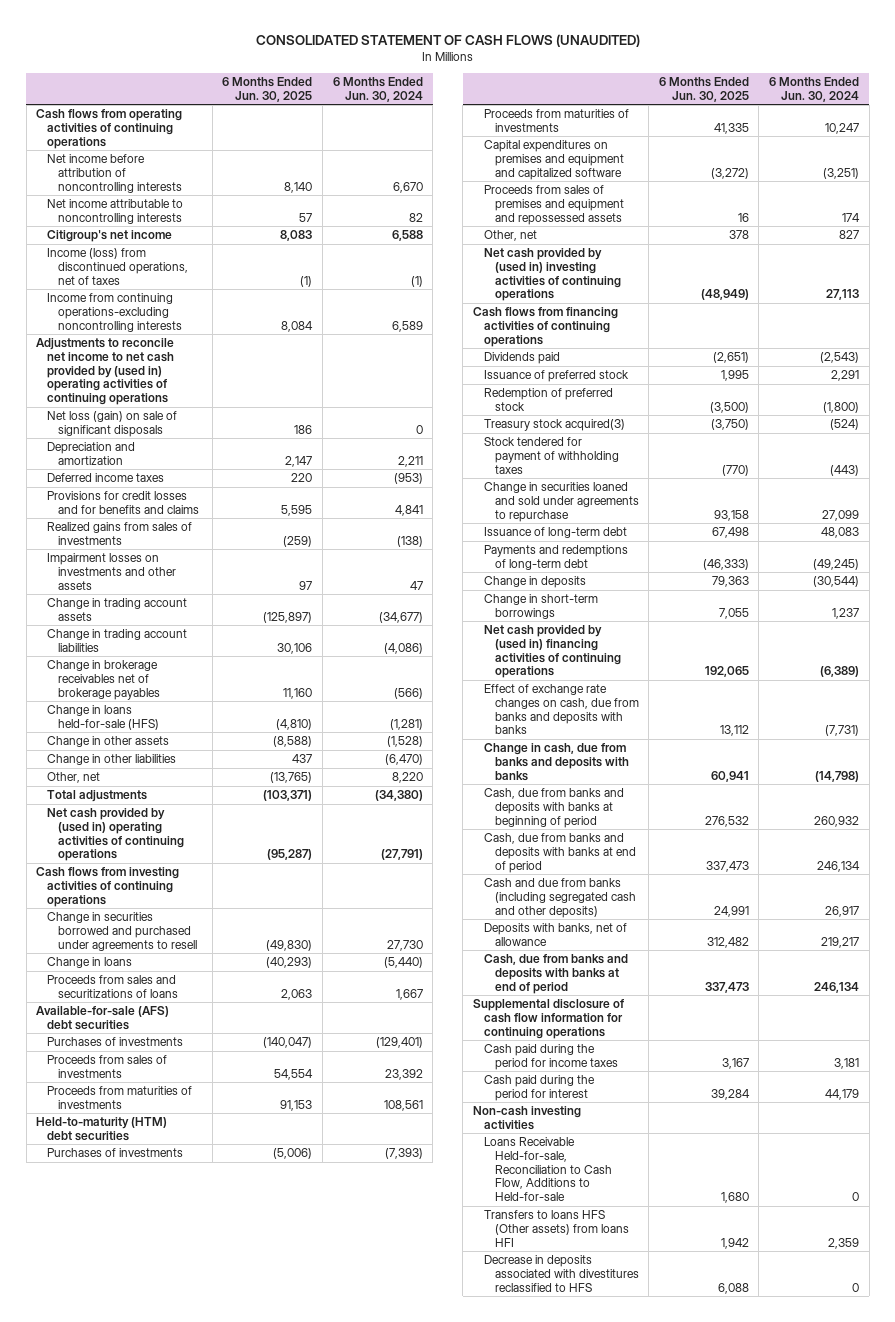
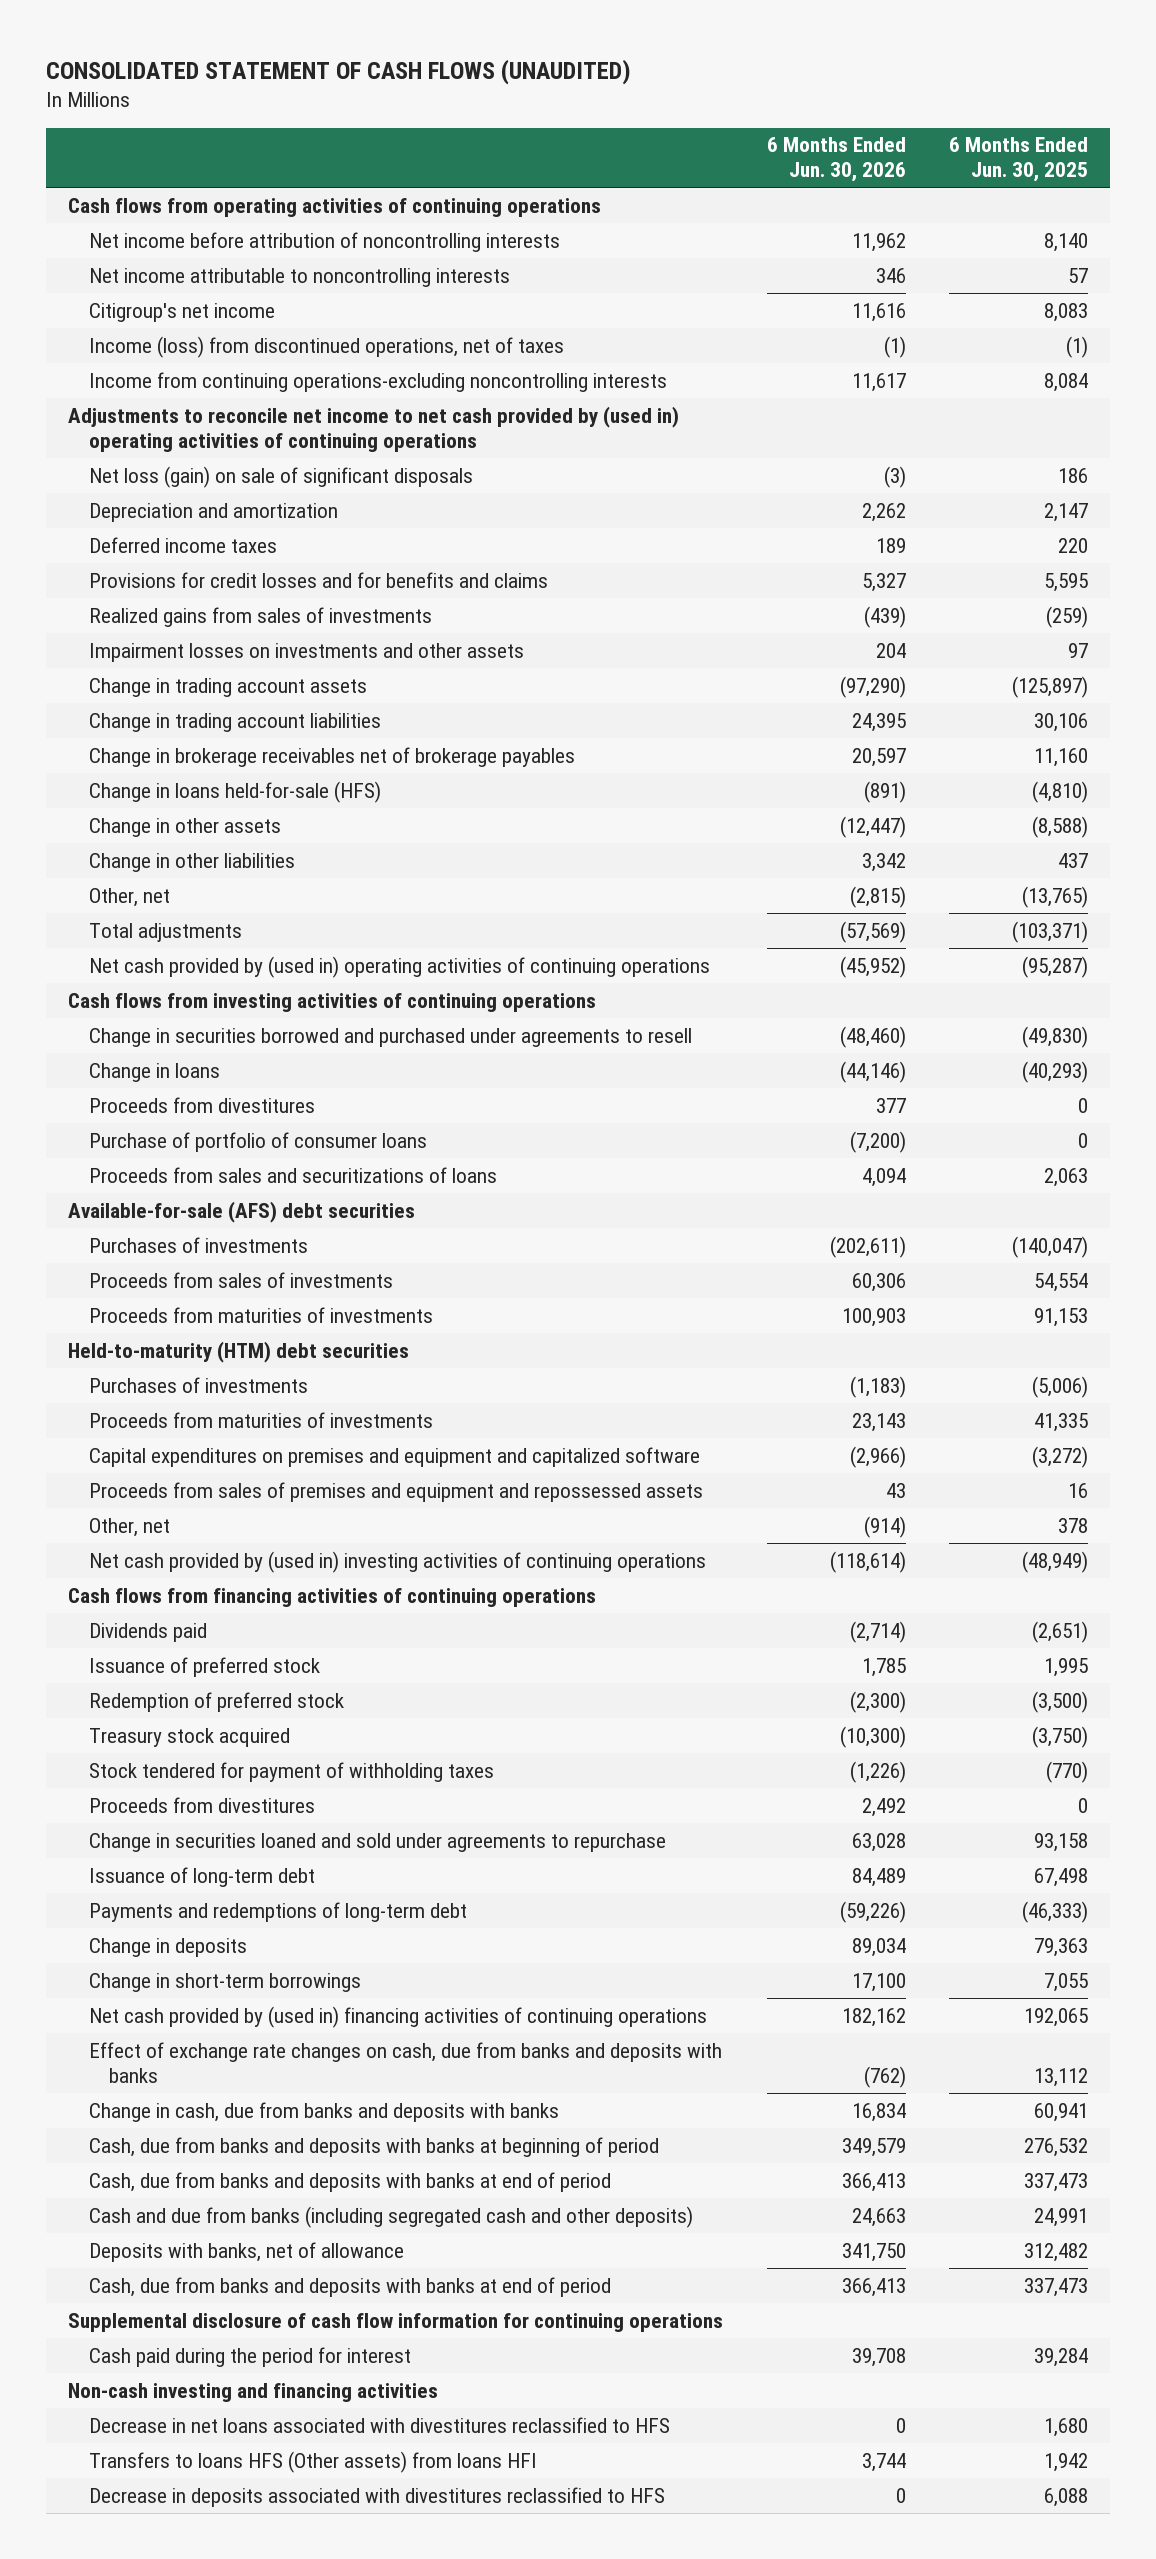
- | 6 Months Ended Jun. 30, 2025 | 6 Months Ended Jun. 30, 2024
+ | 6 Months Ended Jun. 30, 2026 | 6 Months Ended Jun. 30, 2025
+ Proceeds from divestitures | 377 | 0
+ Purchase of portfolio of consumer loans | (7,200) | 0
- Treasury stock acquired(3) | (3,750) | (524)
+ Treasury stock acquired | (10,300) | (3,750)
+ Proceeds from divestitures | 2,492 | 0
- Cash paid during the period for income taxes | 3,167 | 3,181
- Non-cash investing activities
- Loans Receivable Held-for-sale, Reconciliation to Cash Flow, Additions to Held-for-sale | 1,680 | 0
+ Non-cash investing and financing activities
+ Decrease in net loans associated with divestitures reclassified to HFS | 0 | 1,680

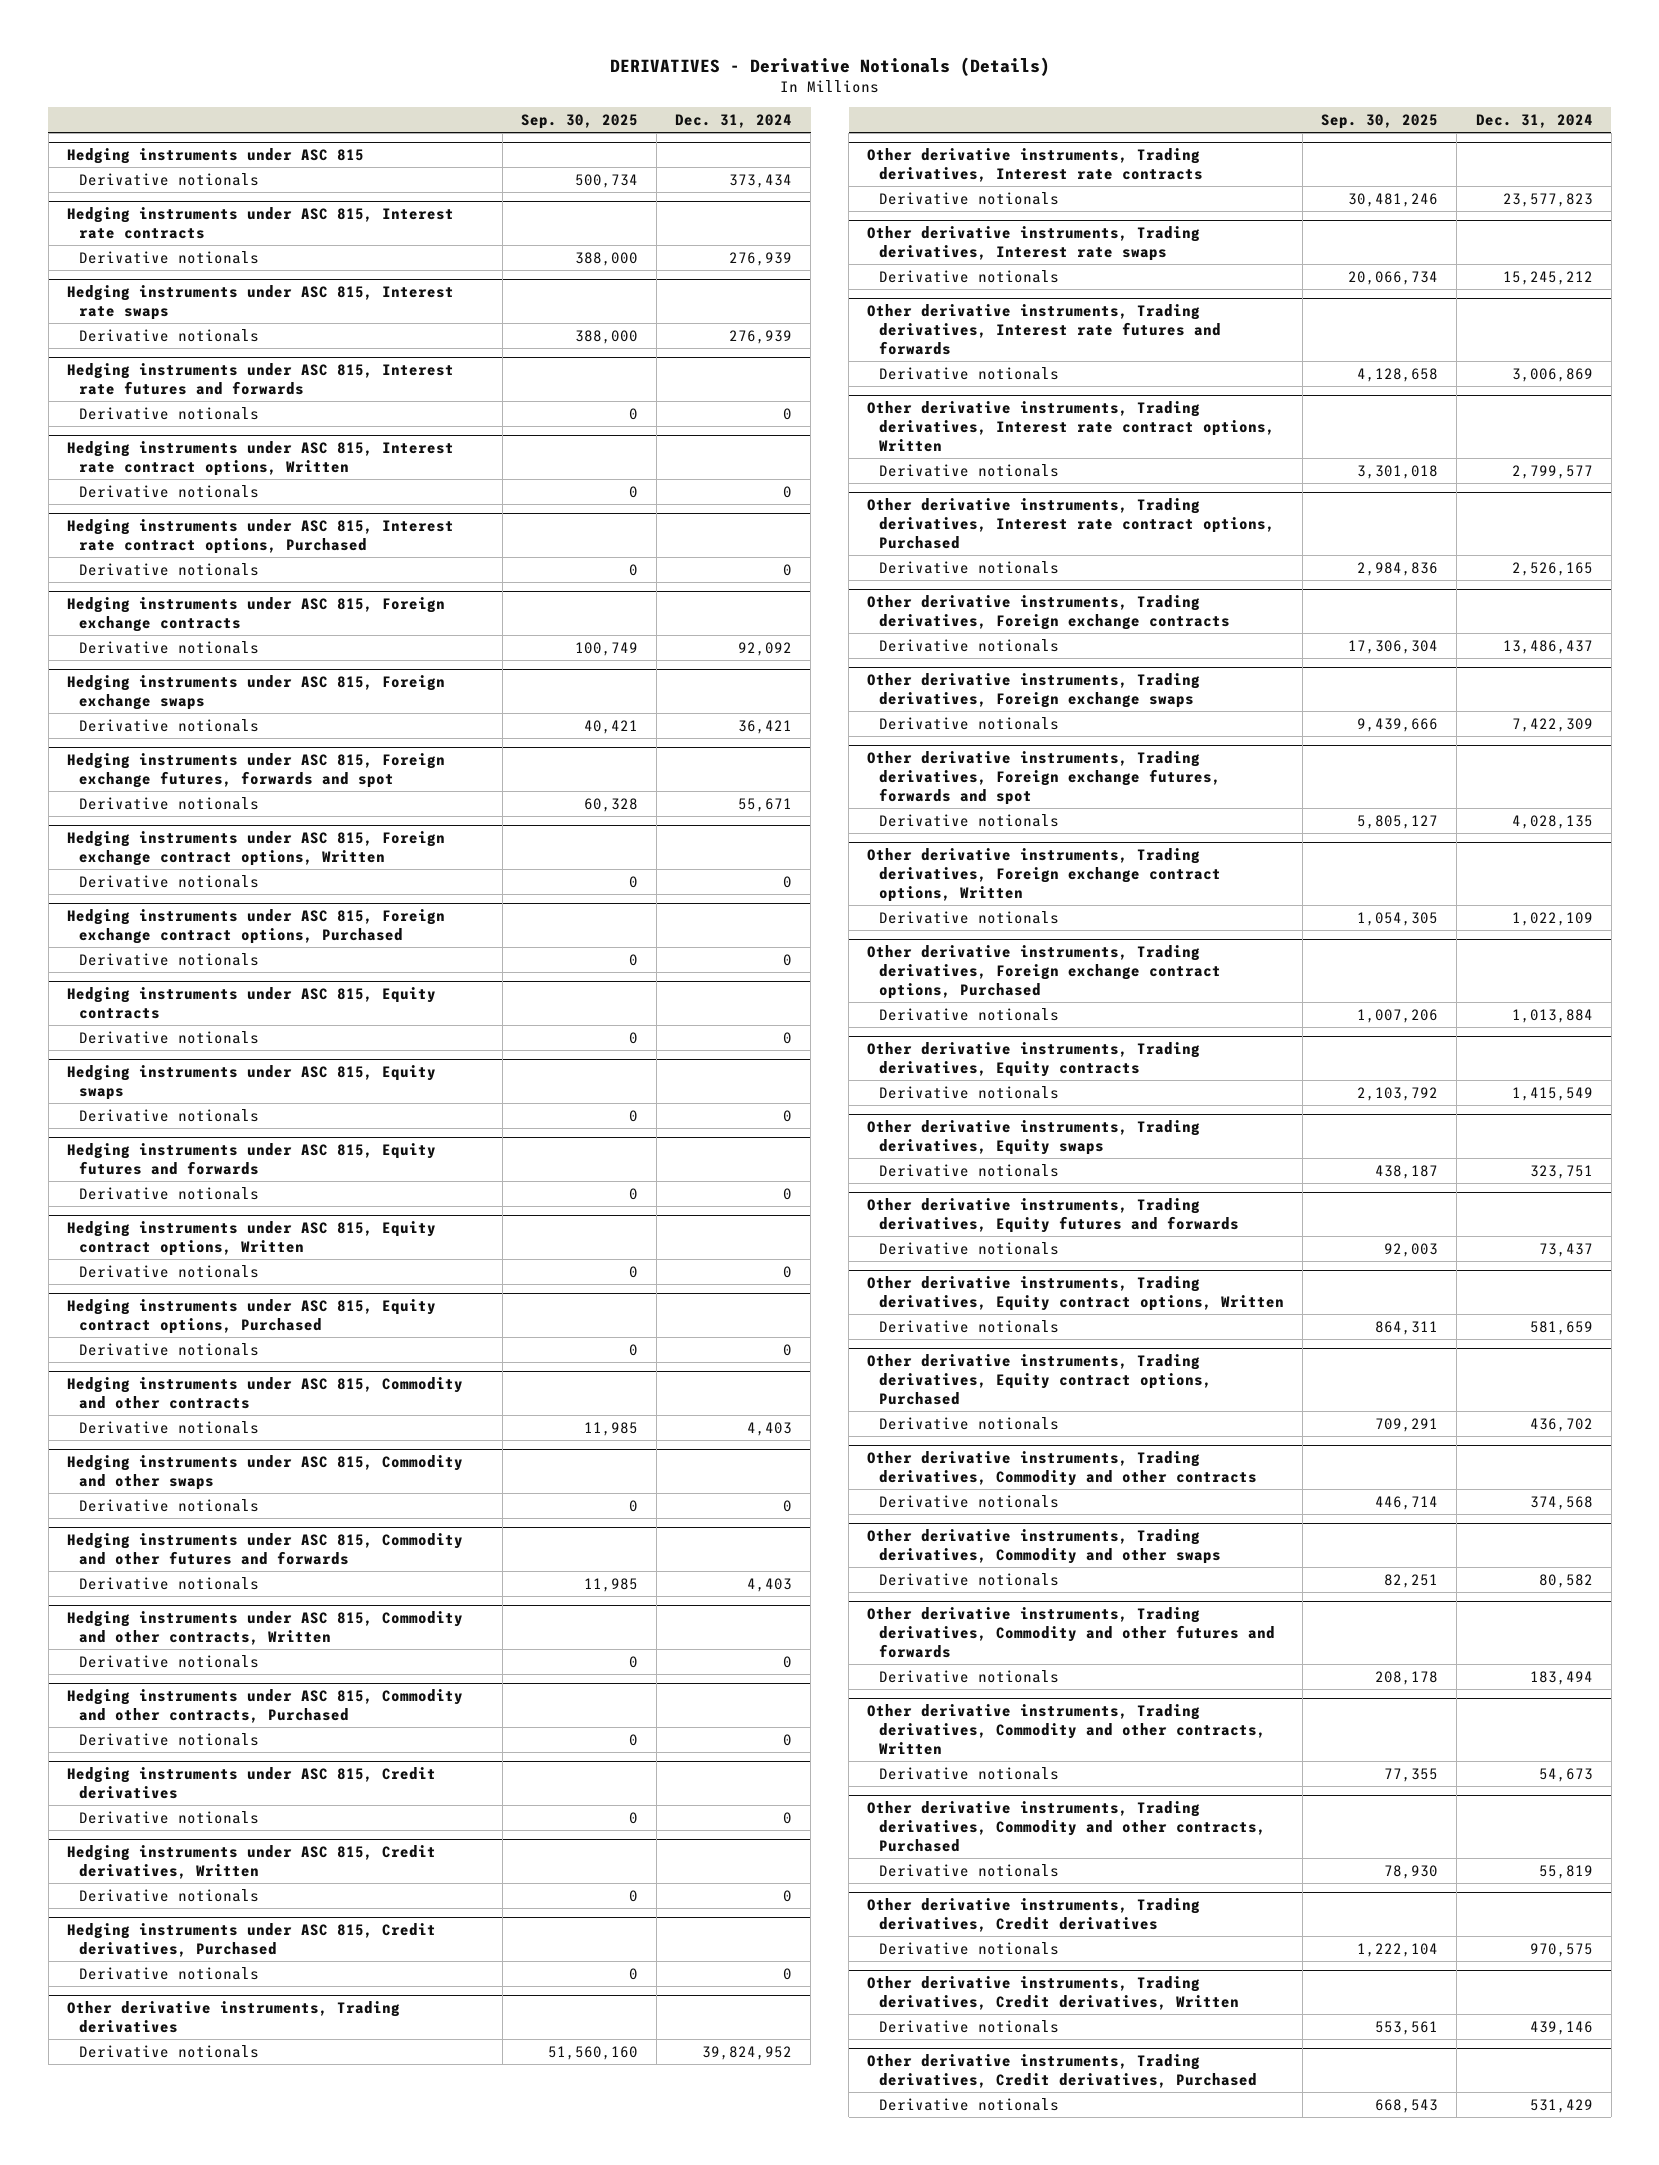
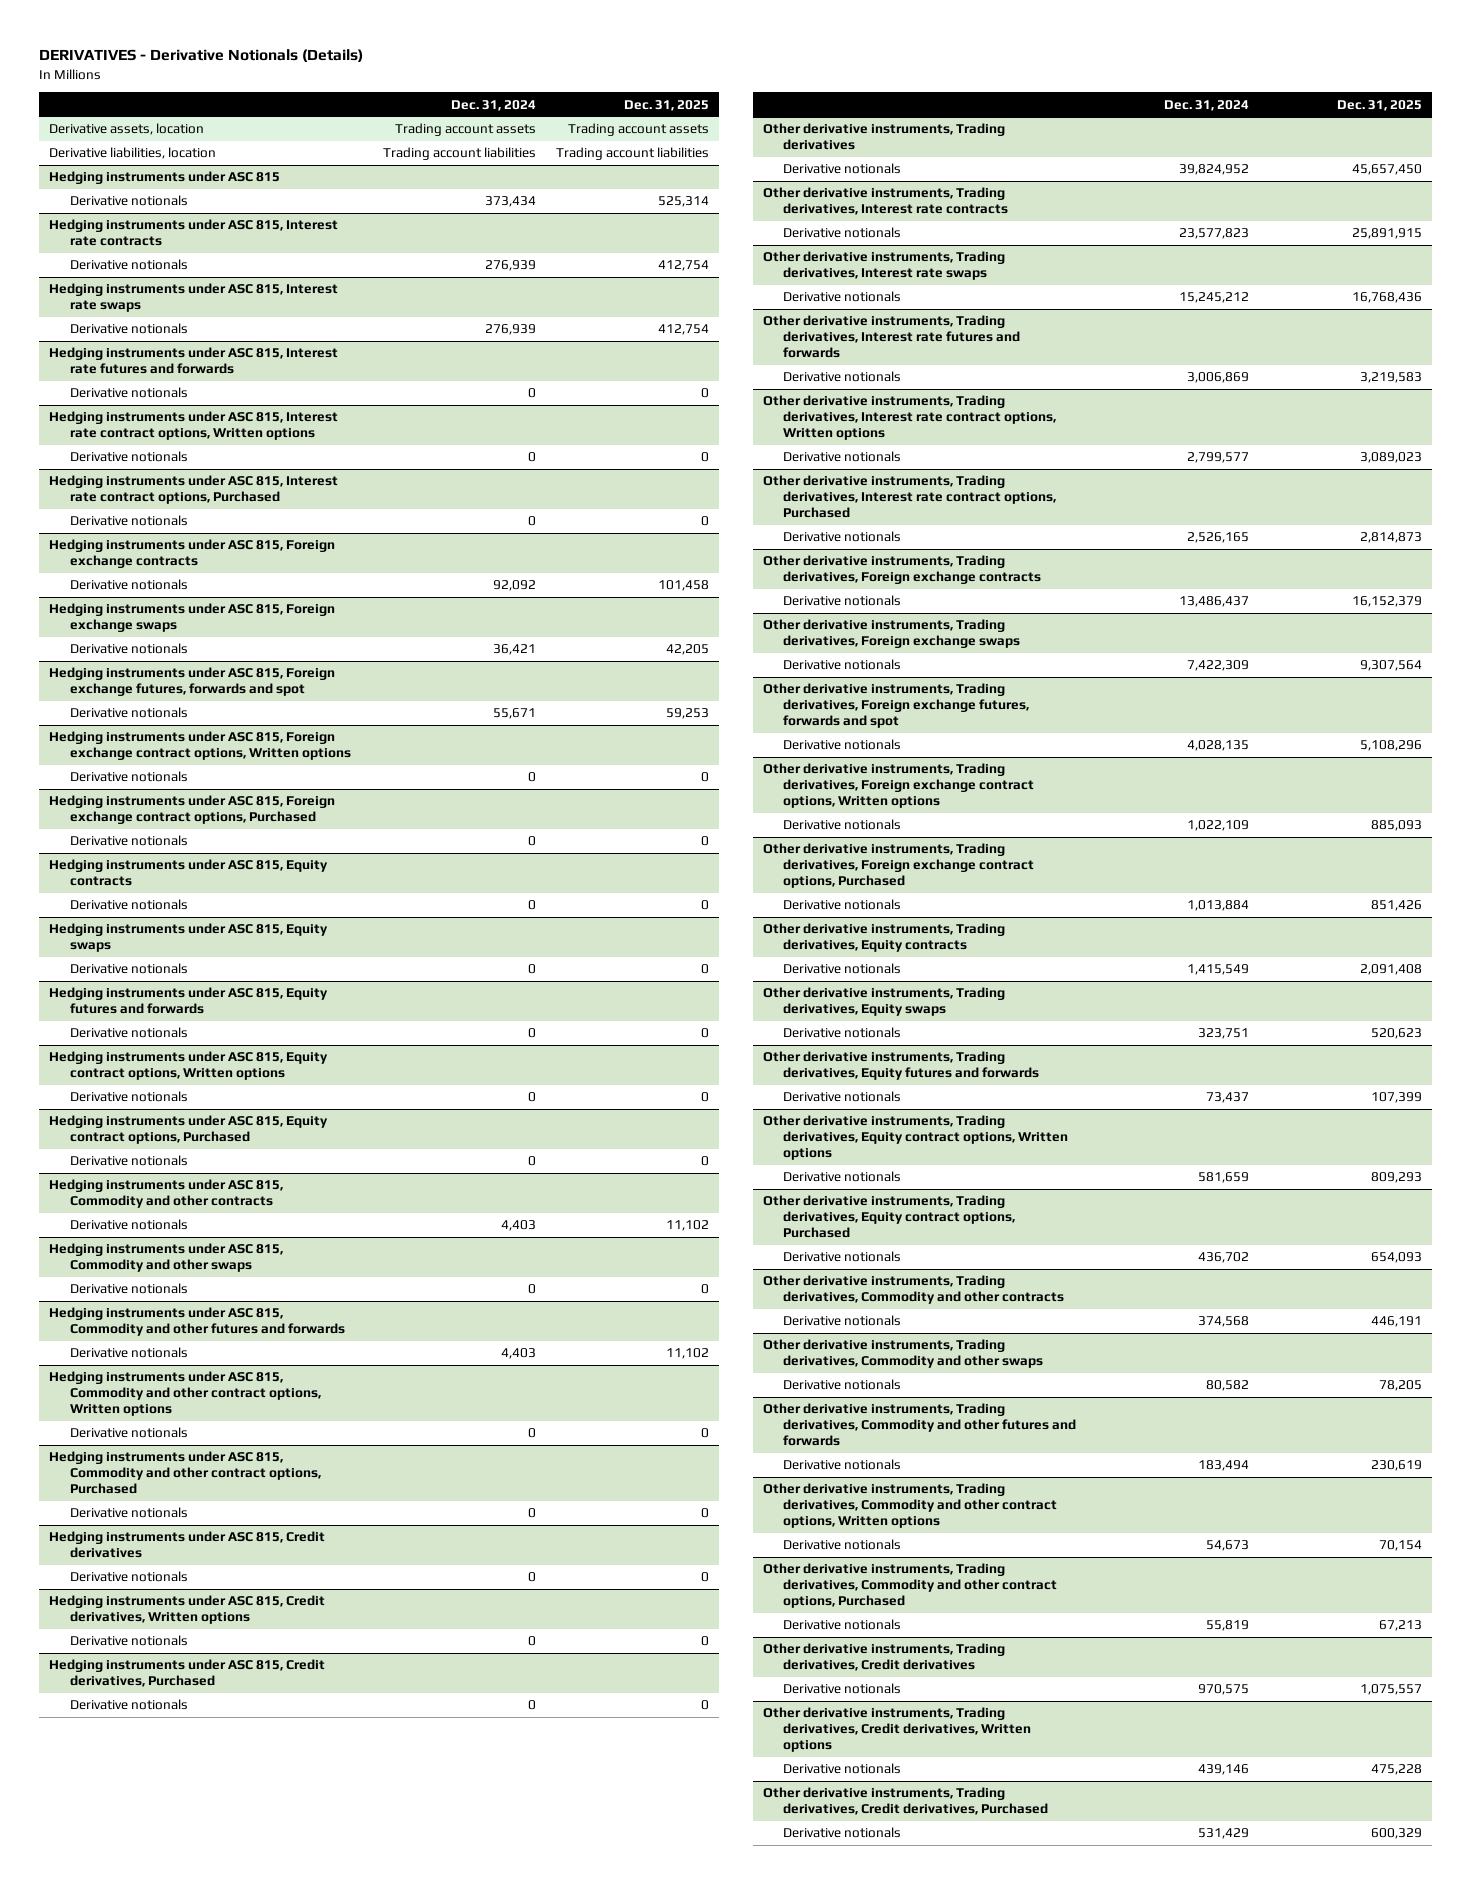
- | Sep. 30, 2025 | Dec. 31, 2024
+ | Dec. 31, 2024 | Dec. 31, 2025
+ Derivative assets, location | Trading account assets | Trading account assets
+ Derivative liabilities, location | Trading account liabilities | Trading account liabilities
- Hedging instruments under ASC 815, Interest rate contract options, Written
+ Hedging instruments under ASC 815, Interest rate contract options, Written options
- Hedging instruments under ASC 815, Foreign exchange contract options, Written
+ Hedging instruments under ASC 815, Foreign exchange contract options, Written options
- Hedging instruments under ASC 815, Equity contract options, Written
+ Hedging instruments under ASC 815, Equity contract options, Written options
- Hedging instruments under ASC 815, Commodity and other contracts, Written
+ Hedging instruments under ASC 815, Commodity and other contract options, Written options
- Hedging instruments under ASC 815, Commodity and other contracts, Purchased
+ Hedging instruments under ASC 815, Commodity and other contract options, Purchased
- Hedging instruments under ASC 815, Credit derivatives, Written
+ Hedging instruments under ASC 815, Credit derivatives, Written options
- Other derivative instruments, Trading derivatives, Interest rate contract options, Written
+ Other derivative instruments, Trading derivatives, Interest rate contract options, Written options
- Other derivative instruments, Trading derivatives, Foreign exchange contract options, Written
+ Other derivative instruments, Trading derivatives, Foreign exchange contract options, Written options
- Other derivative instruments, Trading derivatives, Equity contract options, Written
+ Other derivative instruments, Trading derivatives, Equity contract options, Written options
- Other derivative instruments, Trading derivatives, Commodity and other contracts, Written
+ Other derivative instruments, Trading derivatives, Commodity and other contract options, Written options
- Other derivative instruments, Trading derivatives, Commodity and other contracts, Purchased
+ Other derivative instruments, Trading derivatives, Commodity and other contract options, Purchased
- Other derivative instruments, Trading derivatives, Credit derivatives, Written
+ Other derivative instruments, Trading derivatives, Credit derivatives, Written options

